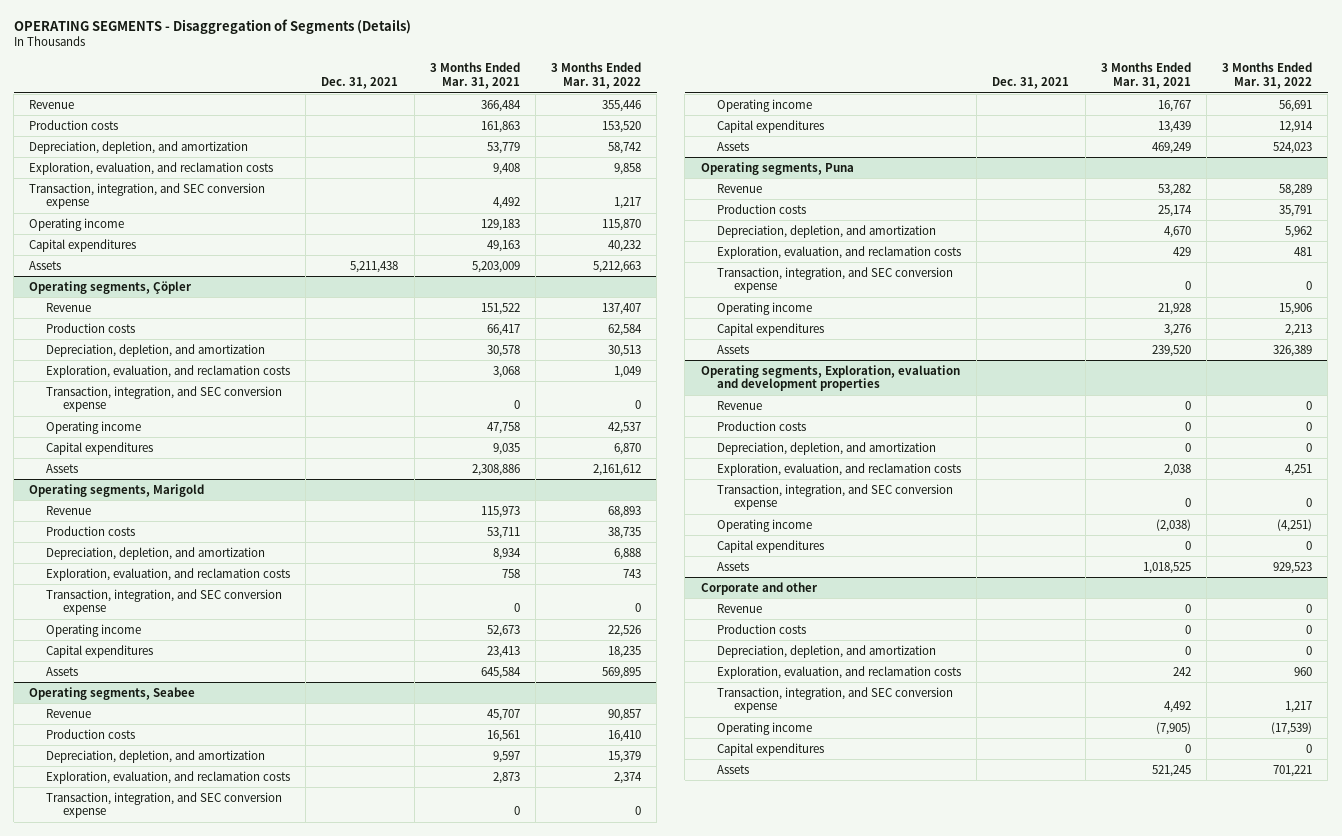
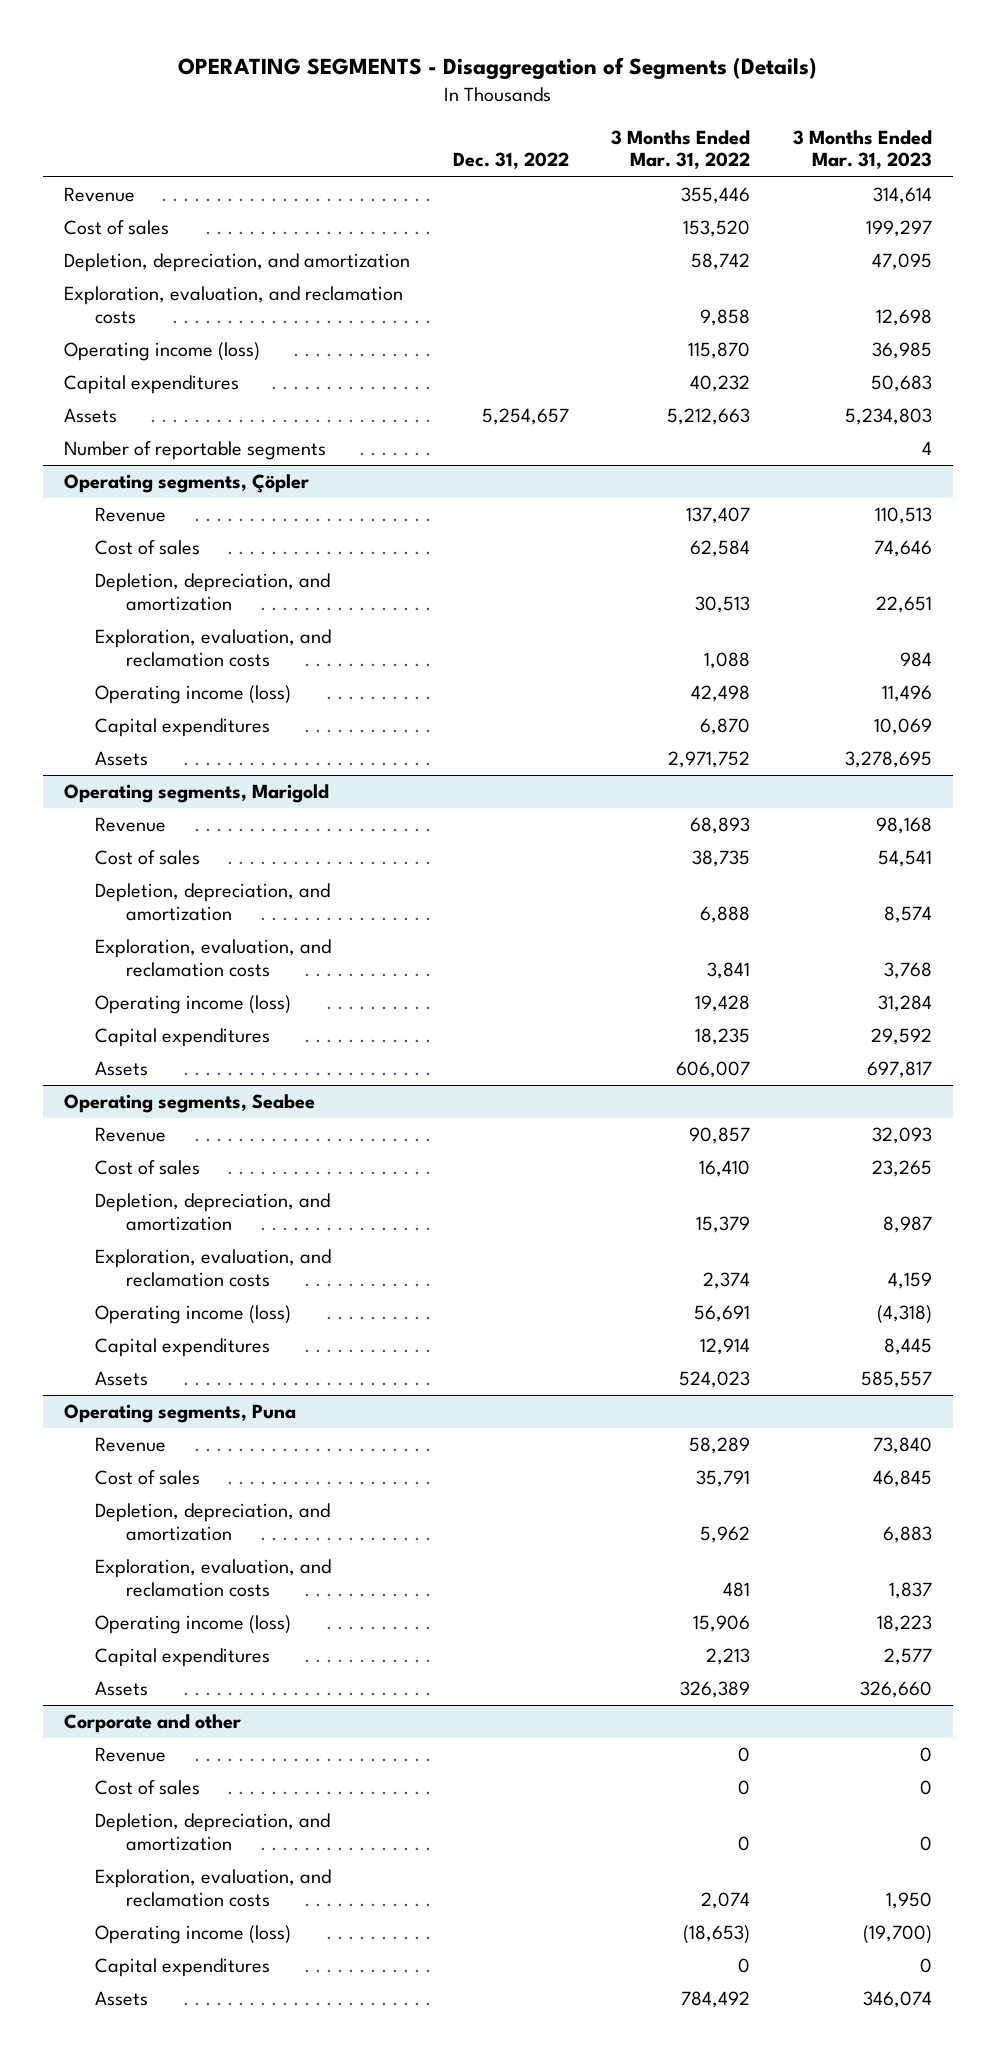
- | Dec. 31, 2021 | 3 Months Ended Mar. 31, 2021 | 3 Months Ended Mar. 31, 2022
+ | Dec. 31, 2022 | 3 Months Ended Mar. 31, 2022 | 3 Months Ended Mar. 31, 2023
- Production costs | | 161,863 | 153,520
- Depreciation, depletion, and amortization | | 53,779 | 58,742
+ Cost of sales | | 153,520 | 199,297
+ Depletion, depreciation, and amortization | | 58,742 | 47,095
- Transaction, integration, and SEC conversion expense | | 4,492 | 1,217
- Operating income | | 129,183 | 115,870
+ Operating income (loss) | | 115,870 | 36,985
+ Number of reportable segments | | | 4
@ Operating segments, Çöpler
- Production costs | | 66,417 | 62,584
- Depreciation, depletion, and amortization | | 30,578 | 30,513
- Exploration, evaluation, and reclamation costs | | 3,068 | 1,049
- Transaction, integration, and SEC conversion expense | | 0 | 0
- Operating income | | 47,758 | 42,537
+ Cost of sales | | 62,584 | 74,646
+ Depletion, depreciation, and amortization | | 30,513 | 22,651
+ Exploration, evaluation, and reclamation costs | | 1,088 | 984
+ Operating income (loss) | | 42,498 | 11,496
- Assets | | 2,308,886 | 2,161,612
+ Assets | | 2,971,752 | 3,278,695
@ Operating segments, Marigold
- Production costs | | 53,711 | 38,735
- Depreciation, depletion, and amortization | | 8,934 | 6,888
- Exploration, evaluation, and reclamation costs | | 758 | 743
- Transaction, integration, and SEC conversion expense | | 0 | 0
- Operating income | | 52,673 | 22,526
+ Cost of sales | | 38,735 | 54,541
+ Depletion, depreciation, and amortization | | 6,888 | 8,574
+ Exploration, evaluation, and reclamation costs | | 3,841 | 3,768
+ Operating income (loss) | | 19,428 | 31,284
- Assets | | 645,584 | 569,895
+ Assets | | 606,007 | 697,817
@ Operating segments, Seabee
- Production costs | | 16,561 | 16,410
- Depreciation, depletion, and amortization | | 9,597 | 15,379
+ Cost of sales | | 16,410 | 23,265
+ Depletion, depreciation, and amortization | | 15,379 | 8,987
- Transaction, integration, and SEC conversion expense | | 0 | 0
- Operating income | | 16,767 | 56,691
+ Operating income (loss) | | 56,691 | (4,318)
@ Operating segments, Puna
- Production costs | | 25,174 | 35,791
- Depreciation, depletion, and amortization | | 4,670 | 5,962
+ Cost of sales | | 35,791 | 46,845
+ Depletion, depreciation, and amortization | | 5,962 | 6,883
- Transaction, integration, and SEC conversion expense | | 0 | 0
- Operating income | | 21,928 | 15,906
+ Operating income (loss) | | 15,906 | 18,223
- Operating segments, Exploration, evaluation and development properties
- Revenue | | 0 | 0
- Production costs | | 0 | 0
- Depreciation, depletion, and amortization | | 0 | 0
- Exploration, evaluation, and reclamation costs | | 2,038 | 4,251
- Transaction, integration, and SEC conversion expense | | 0 | 0
- Operating income | | (2,038) | (4,251)
- Capital expenditures | | 0 | 0
- Assets | | 1,018,525 | 929,523
@ Corporate and other
- Production costs | | 0 | 0
- Depreciation, depletion, and amortization | | 0 | 0
- Exploration, evaluation, and reclamation costs | | 242 | 960
- Transaction, integration, and SEC conversion expense | | 4,492 | 1,217
- Operating income | | (7,905) | (17,539)
+ Cost of sales | | 0 | 0
+ Depletion, depreciation, and amortization | | 0 | 0
+ Exploration, evaluation, and reclamation costs | | 2,074 | 1,950
+ Operating income (loss) | | (18,653) | (19,700)
- Assets | | 521,245 | 701,221
+ Assets | | 784,492 | 346,074

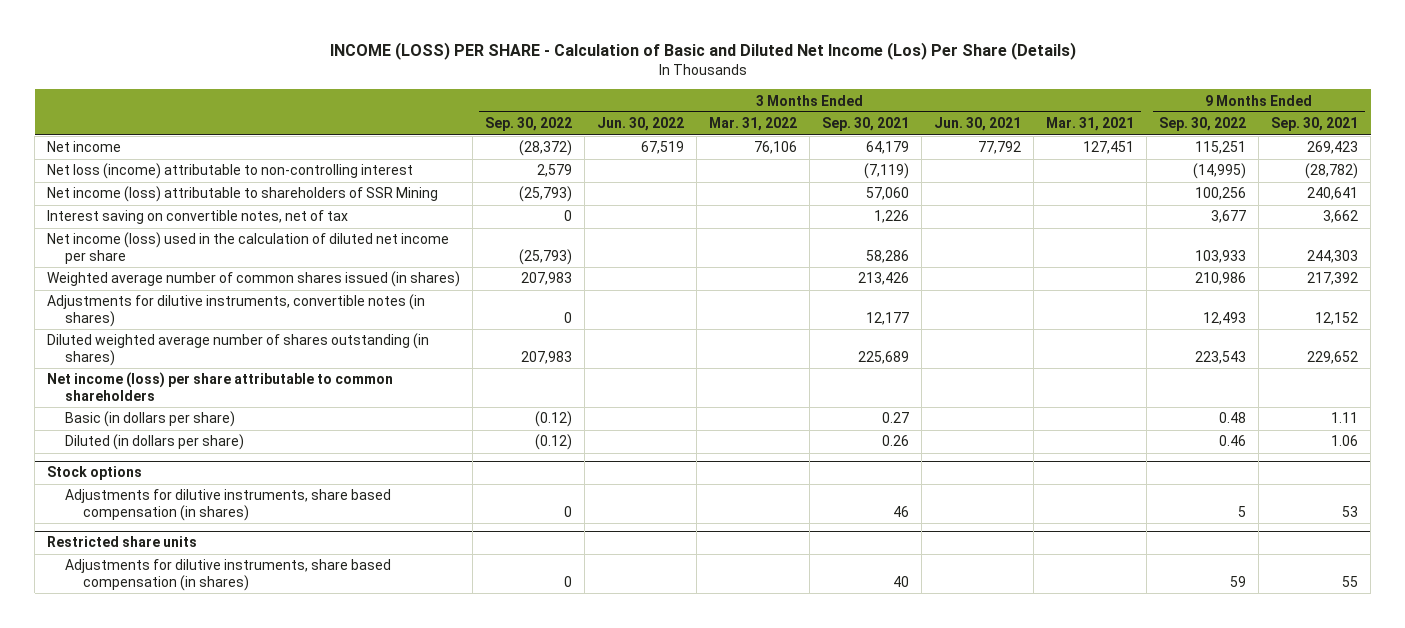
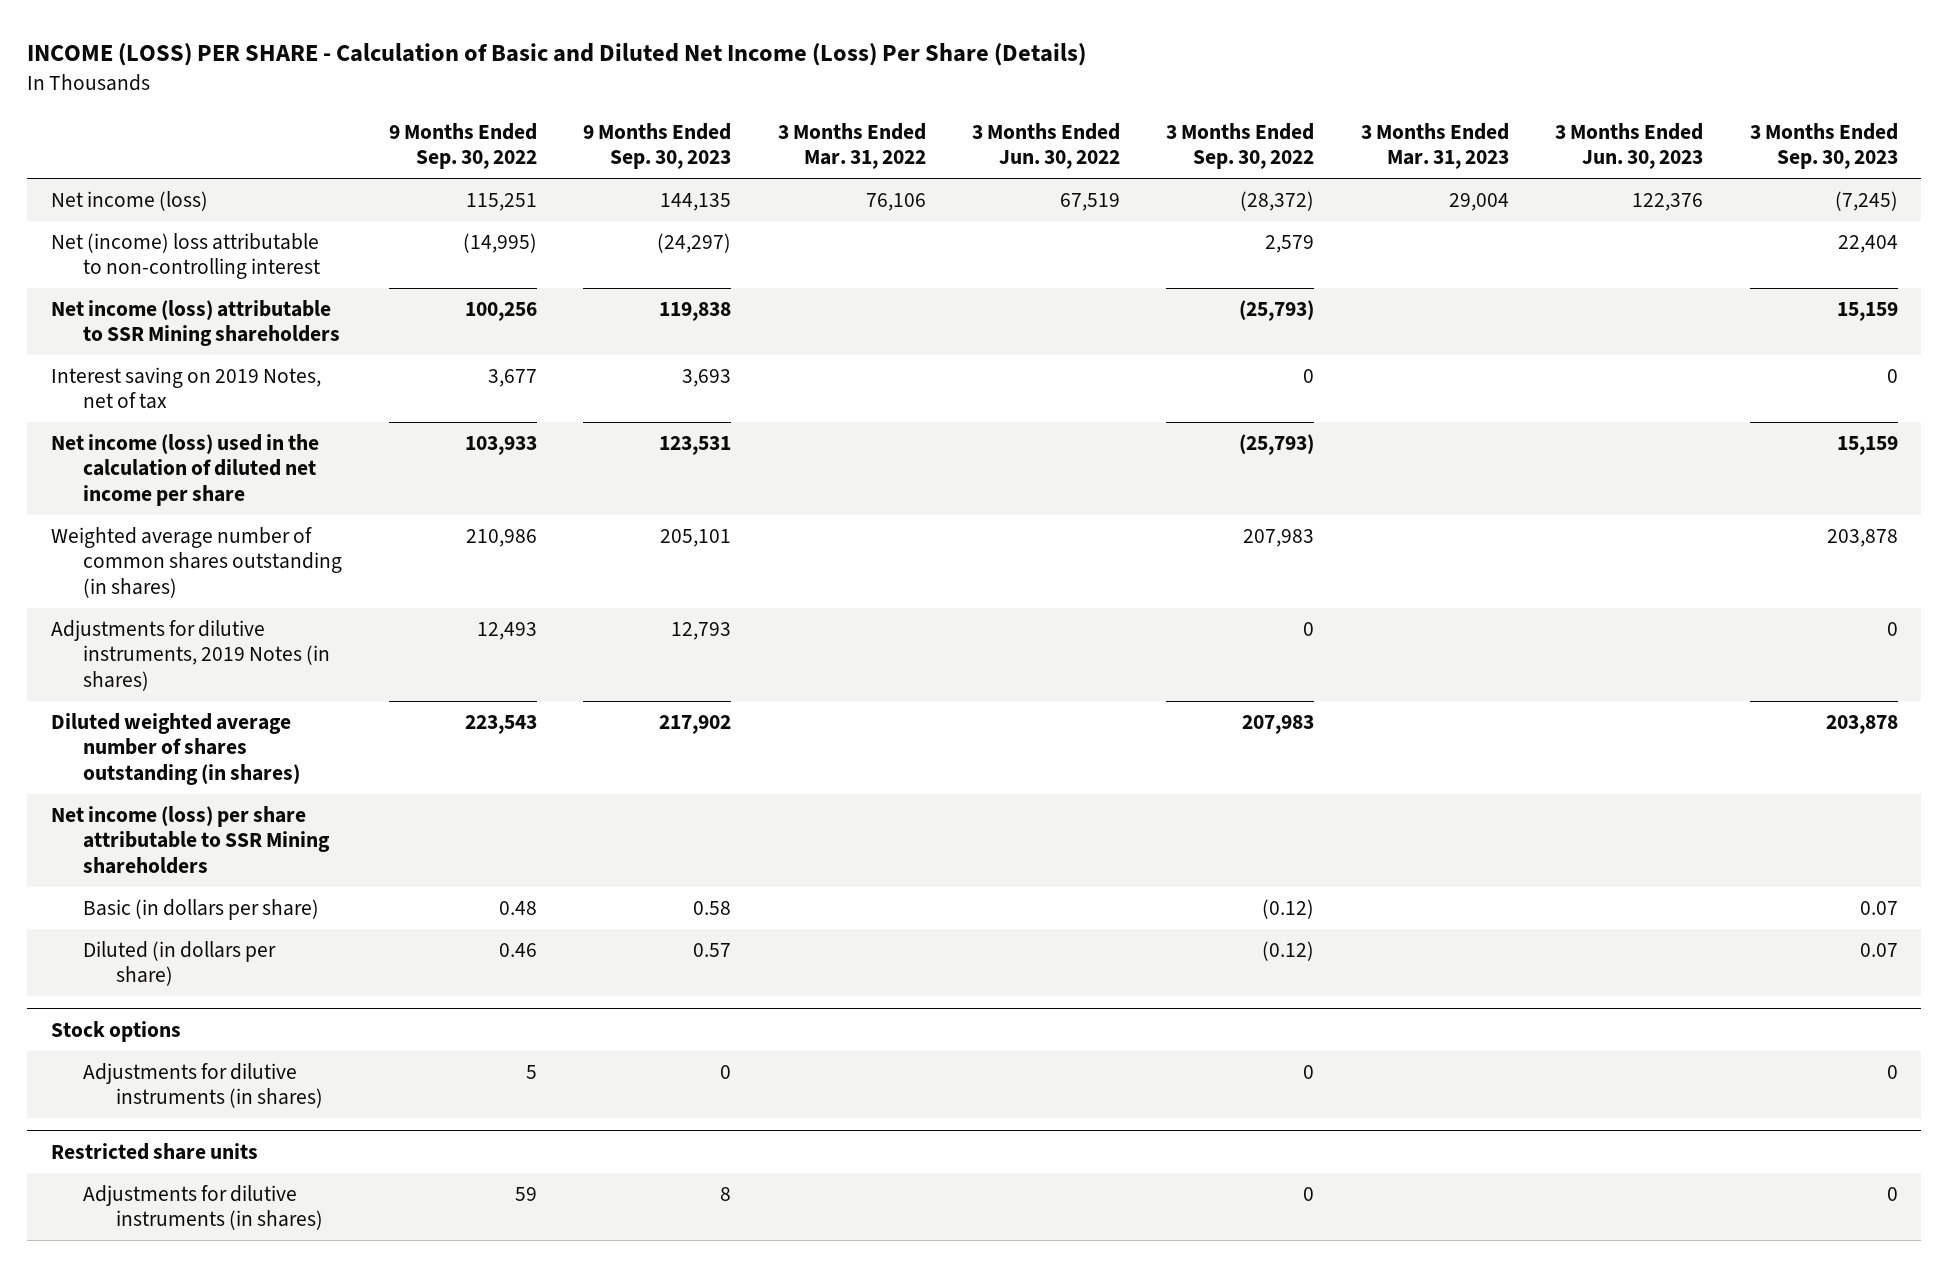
- INCOME (LOSS) PER SHARE - Calculation of Basic and Diluted Net Income (Los) Per Share (Details)
+ INCOME (LOSS) PER SHARE - Calculation of Basic and Diluted Net Income (Loss) Per Share (Details)
- | 3 Months Ended Sep. 30, 2022 | 3 Months Ended Jun. 30, 2022 | 3 Months Ended Mar. 31, 2022 | 3 Months Ended Sep. 30, 2021 | 3 Months Ended Jun. 30, 2021 | 3 Months Ended Mar. 31, 2021 | 9 Months Ended Sep. 30, 2022 | 9 Months Ended Sep. 30, 2021
+ | 9 Months Ended Sep. 30, 2022 | 9 Months Ended Sep. 30, 2023 | 3 Months Ended Mar. 31, 2022 | 3 Months Ended Jun. 30, 2022 | 3 Months Ended Sep. 30, 2022 | 3 Months Ended Mar. 31, 2023 | 3 Months Ended Jun. 30, 2023 | 3 Months Ended Sep. 30, 2023
- Net income | (28,372) | 67,519 | 76,106 | 64,179 | 77,792 | 127,451 | 115,251 | 269,423
- Net loss (income) attributable to non-controlling interest | 2,579 | | | (7,119) | | | (14,995) | (28,782)
- Net income (loss) attributable to shareholders of SSR Mining | (25,793) | | | 57,060 | | | 100,256 | 240,641
- Interest saving on convertible notes, net of tax | 0 | | | 1,226 | | | 3,677 | 3,662
+ Net income (loss) | 115,251 | 144,135 | 76,106 | 67,519 | (28,372) | 29,004 | 122,376 | (7,245)
+ Net (income) loss attributable to non-controlling interest | (14,995) | (24,297) | | | 2,579 | | | 22,404
+ Net income (loss) attributable to SSR Mining shareholders | 100,256 | 119,838 | | | (25,793) | | | 15,159
+ Interest saving on 2019 Notes, net of tax | 3,677 | 3,693 | | | 0 | | | 0
- Weighted average number of common shares issued (in shares) | 207,983 | | | 213,426 | | | 210,986 | 217,392
- Adjustments for dilutive instruments, convertible notes (in shares) | 0 | | | 12,177 | | | 12,493 | 12,152
+ Weighted average number of common shares outstanding (in shares) | 210,986 | 205,101 | | | 207,983 | | | 203,878
+ Adjustments for dilutive instruments, 2019 Notes (in shares) | 12,493 | 12,793 | | | 0 | | | 0
- Net income (loss) per share attributable to common shareholders
+ Net income (loss) per share attributable to SSR Mining shareholders
@ Stock options
- Adjustments for dilutive instruments, share based compensation (in shares) | 0 | | | 46 | | | 5 | 53
+ Adjustments for dilutive instruments (in shares) | 5 | 0 | | | 0 | | | 0
@ Restricted share units
- Adjustments for dilutive instruments, share based compensation (in shares) | 0 | | | 40 | | | 59 | 55
+ Adjustments for dilutive instruments (in shares) | 59 | 8 | | | 0 | | | 0

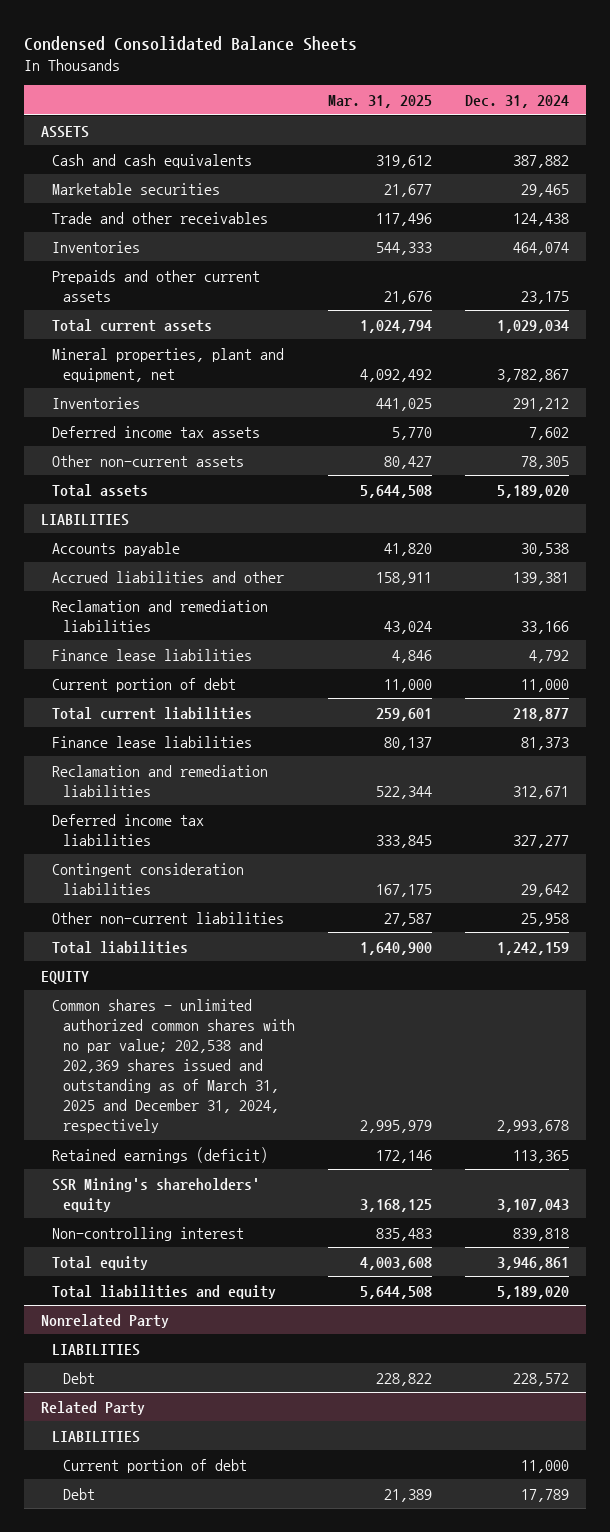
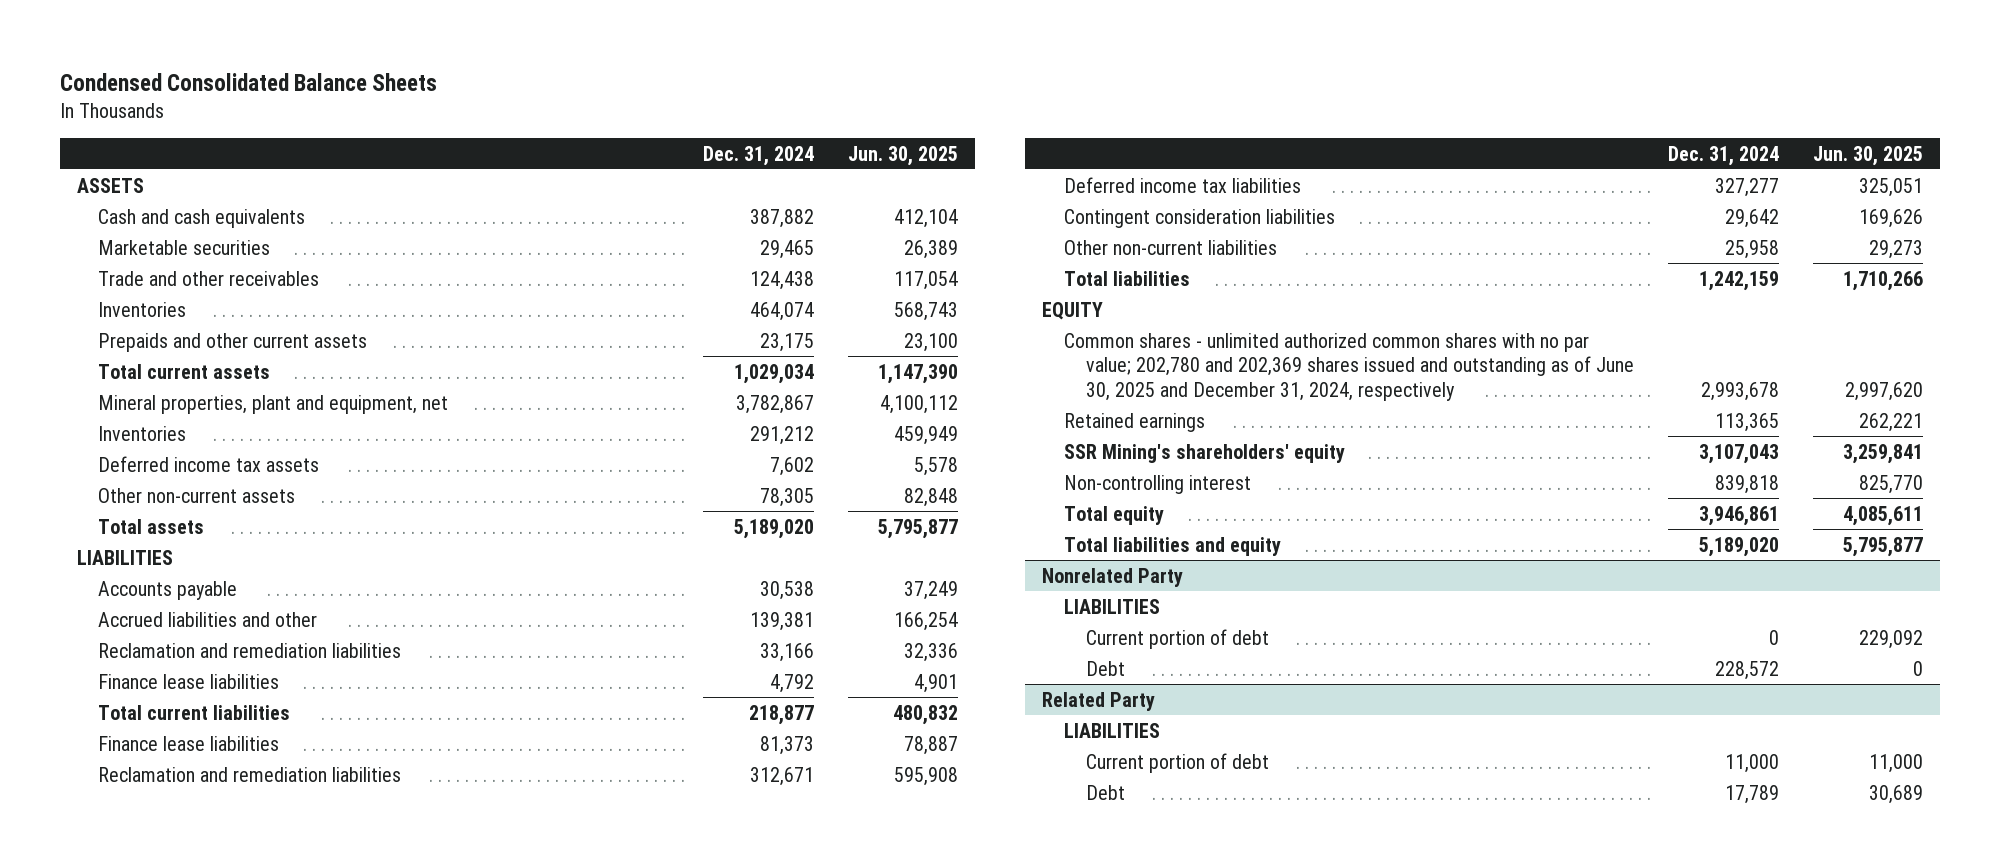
- | Mar. 31, 2025 | Dec. 31, 2024
+ | Dec. 31, 2024 | Jun. 30, 2025
- Current portion of debt | 11,000 | 11,000
- Common shares - unlimited authorized common shares with no par value; 202,538 and 202,369 shares issued and outstanding as of March 31, 2025 and December 31, 2024, respectively | 2,995,979 | 2,993,678
- Retained earnings (deficit) | 172,146 | 113,365
+ Common shares - unlimited authorized common shares with no par value; 202,780 and 202,369 shares issued and outstanding as of June 30, 2025 and December 31, 2024, respectively | 2,993,678 | 2,997,620
+ Retained earnings | 113,365 | 262,221
@ Nonrelated Party
+ Current portion of debt | 0 | 229,092

